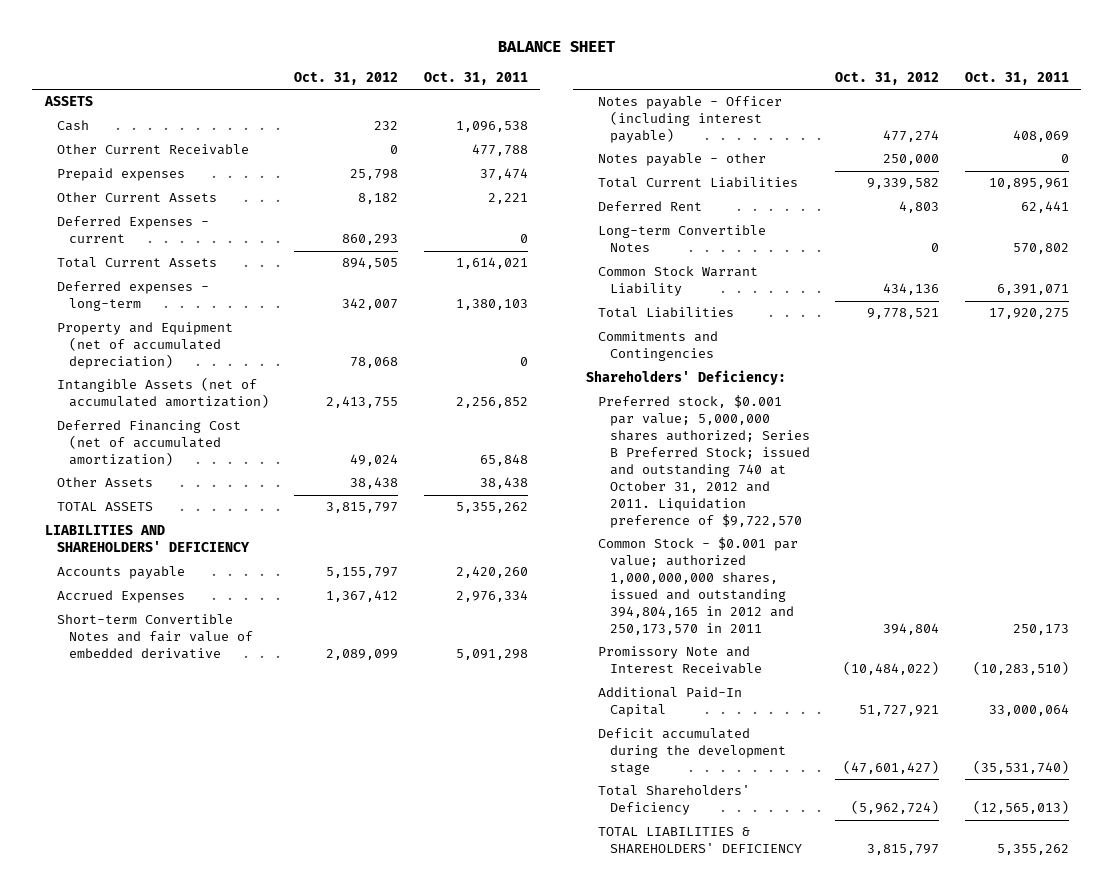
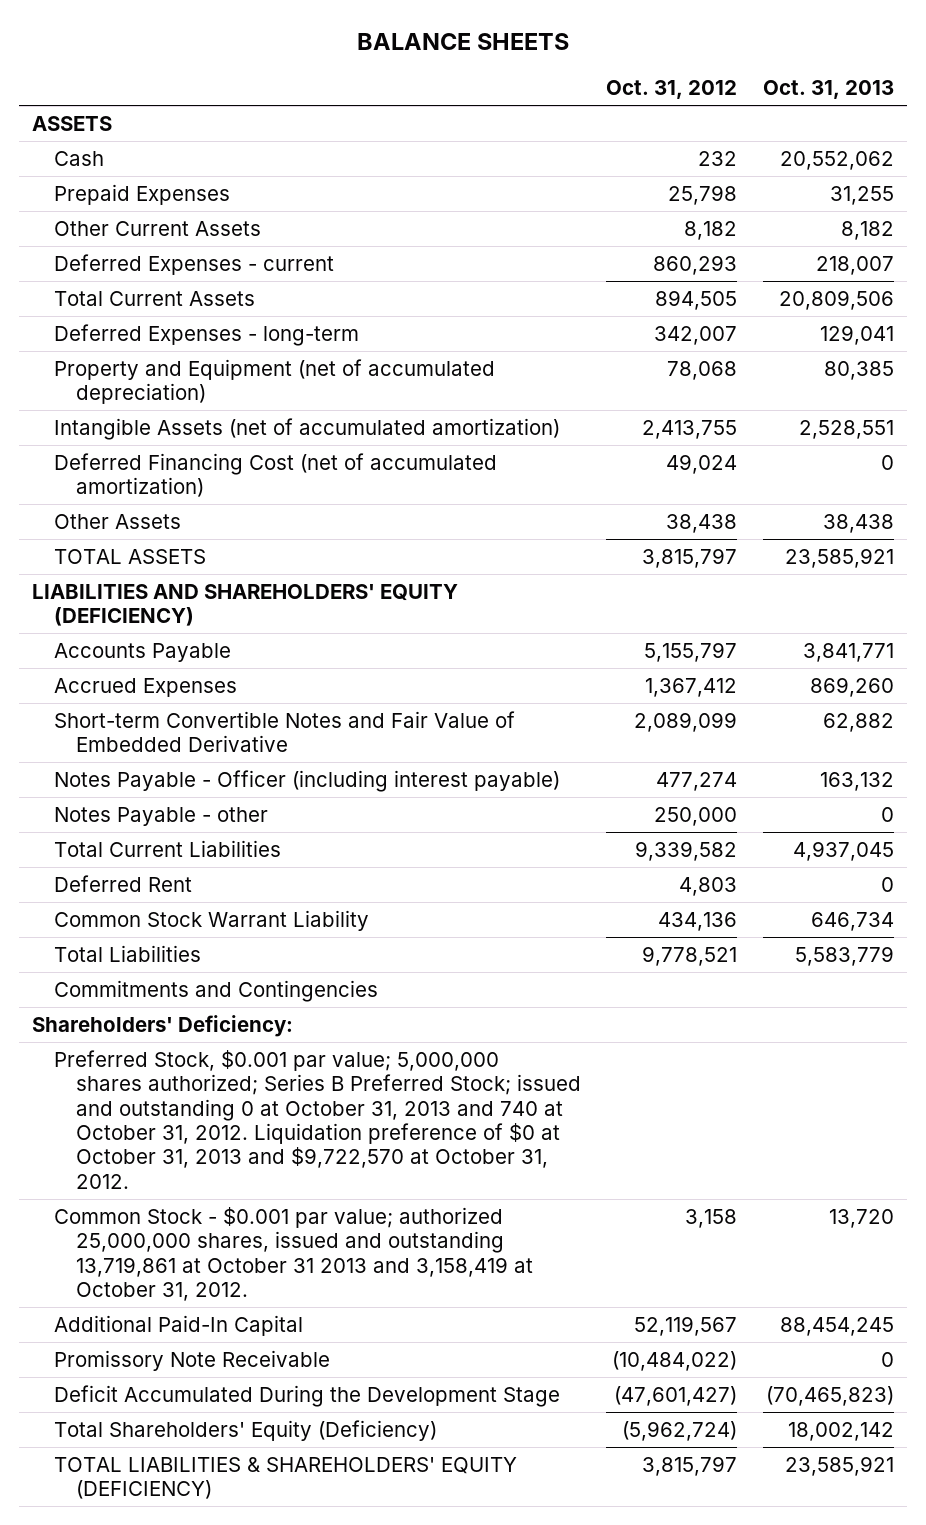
- BALANCE SHEET
+ BALANCE SHEETS
- | Oct. 31, 2012 | Oct. 31, 2011
+ | Oct. 31, 2012 | Oct. 31, 2013
- Other Current Receivable | 0 | 477,788
- Prepaid expenses | 25,798 | 37,474
+ Prepaid Expenses | 25,798 | 31,255
- Deferred expenses - long-term | 342,007 | 1,380,103
+ Deferred Expenses - long-term | 342,007 | 129,041
- LIABILITIES AND SHAREHOLDERS' DEFICIENCY
- Accounts payable | 5,155,797 | 2,420,260
+ LIABILITIES AND SHAREHOLDERS' EQUITY (DEFICIENCY)
+ Accounts Payable | 5,155,797 | 3,841,771
- Short-term Convertible Notes and fair value of embedded derivative | 2,089,099 | 5,091,298
- Notes payable - Officer (including interest payable) | 477,274 | 408,069
- Notes payable - other | 250,000 | 0
+ Short-term Convertible Notes and Fair Value of Embedded Derivative | 2,089,099 | 62,882
+ Notes Payable - Officer (including interest payable) | 477,274 | 163,132
+ Notes Payable - other | 250,000 | 0
- Long-term Convertible Notes | 0 | 570,802
- Preferred stock, $0.001 par value; 5,000,000 shares authorized; Series B Preferred Stock; issued and outstanding 740 at October 31, 2012 and 2011. Liquidation preference of $9,722,570
- Common Stock - $0.001 par value; authorized 1,000,000,000 shares, issued and outstanding 394,804,165 in 2012 and 250,173,570 in 2011 | 394,804 | 250,173
- Promissory Note and Interest Receivable | (10,484,022) | (10,283,510)
- Additional Paid-In Capital | 51,727,921 | 33,000,064
- Deficit accumulated during the development stage | (47,601,427) | (35,531,740)
- Total Shareholders' Deficiency | (5,962,724) | (12,565,013)
- TOTAL LIABILITIES & SHAREHOLDERS' DEFICIENCY | 3,815,797 | 5,355,262
+ Preferred Stock, $0.001 par value; 5,000,000 shares authorized; Series B Preferred Stock; issued and outstanding 0 at October 31, 2013 and 740 at October 31, 2012. Liquidation preference of $0 at October 31, 2013 and $9,722,570 at October 31, 2012.
+ Common Stock - $0.001 par value; authorized 25,000,000 shares, issued and outstanding 13,719,861 at October 31 2013 and 3,158,419 at October 31, 2012. | 3,158 | 13,720
+ Additional Paid-In Capital | 52,119,567 | 88,454,245
+ Promissory Note Receivable | (10,484,022) | 0
+ Deficit Accumulated During the Development Stage | (47,601,427) | (70,465,823)
+ Total Shareholders' Equity (Deficiency) | (5,962,724) | 18,002,142
+ TOTAL LIABILITIES & SHAREHOLDERS' EQUITY (DEFICIENCY) | 3,815,797 | 23,585,921

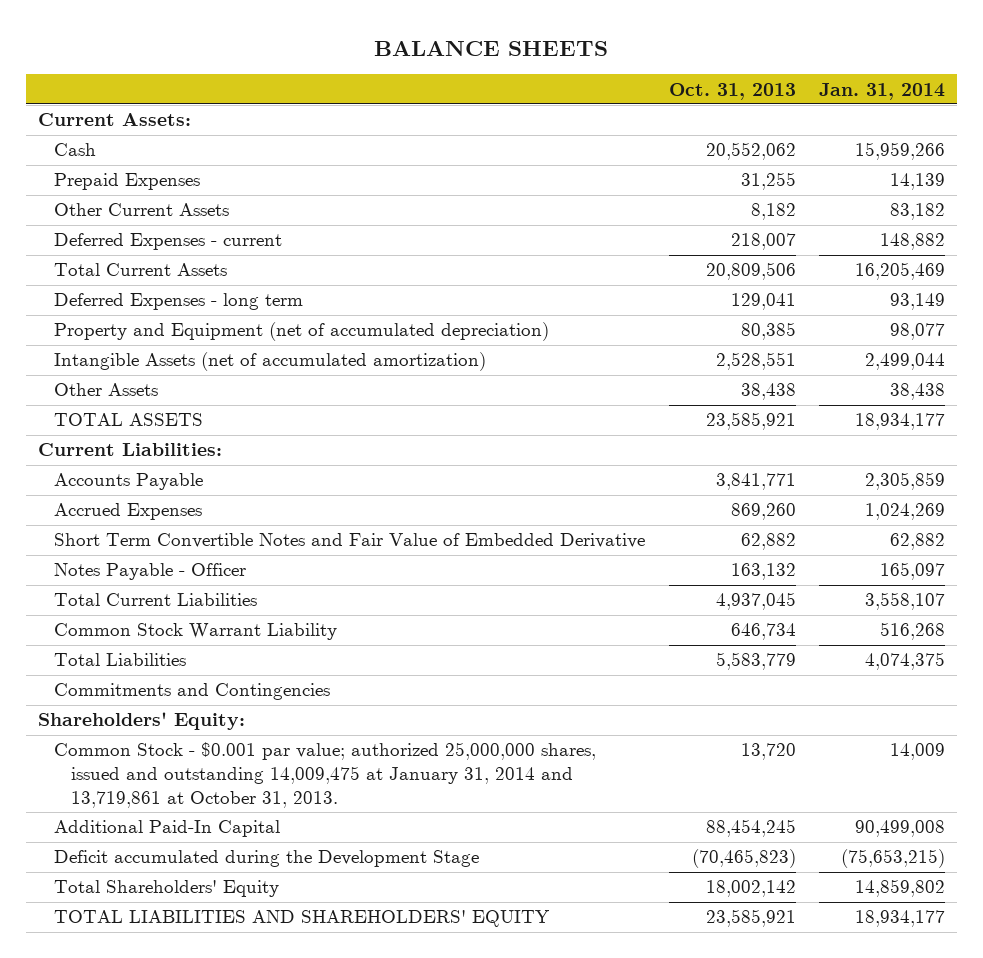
- | Oct. 31, 2012 | Oct. 31, 2013
+ | Oct. 31, 2013 | Jan. 31, 2014
- ASSETS
+ Current Assets:
- Deferred Expenses - long-term | 342,007 | 129,041
+ Deferred Expenses - long term | 129,041 | 93,149
- Deferred Financing Cost (net of accumulated amortization) | 49,024 | 0
- LIABILITIES AND SHAREHOLDERS' EQUITY (DEFICIENCY)
+ Current Liabilities:
- Short-term Convertible Notes and Fair Value of Embedded Derivative | 2,089,099 | 62,882
- Notes Payable - Officer (including interest payable) | 477,274 | 163,132
- Notes Payable - other | 250,000 | 0
+ Short Term Convertible Notes and Fair Value of Embedded Derivative | 62,882 | 62,882
+ Notes Payable - Officer | 163,132 | 165,097
- Deferred Rent | 4,803 | 0
- Shareholders' Deficiency:
- Preferred Stock, $0.001 par value; 5,000,000 shares authorized; Series B Preferred Stock; issued and outstanding 0 at October 31, 2013 and 740 at October 31, 2012. Liquidation preference of $0 at October 31, 2013 and $9,722,570 at October 31, 2012.
- Common Stock - $0.001 par value; authorized 25,000,000 shares, issued and outstanding 13,719,861 at October 31 2013 and 3,158,419 at October 31, 2012. | 3,158 | 13,720
+ Shareholders' Equity:
+ Common Stock - $0.001 par value; authorized 25,000,000 shares, issued and outstanding 14,009,475 at January 31, 2014 and 13,719,861 at October 31, 2013. | 13,720 | 14,009
- Promissory Note Receivable | (10,484,022) | 0
- Deficit Accumulated During the Development Stage | (47,601,427) | (70,465,823)
- Total Shareholders' Equity (Deficiency) | (5,962,724) | 18,002,142
- TOTAL LIABILITIES & SHAREHOLDERS' EQUITY (DEFICIENCY) | 3,815,797 | 23,585,921
+ Deficit accumulated during the Development Stage | (70,465,823) | (75,653,215)
+ Total Shareholders' Equity | 18,002,142 | 14,859,802
+ TOTAL LIABILITIES AND SHAREHOLDERS' EQUITY | 23,585,921 | 18,934,177

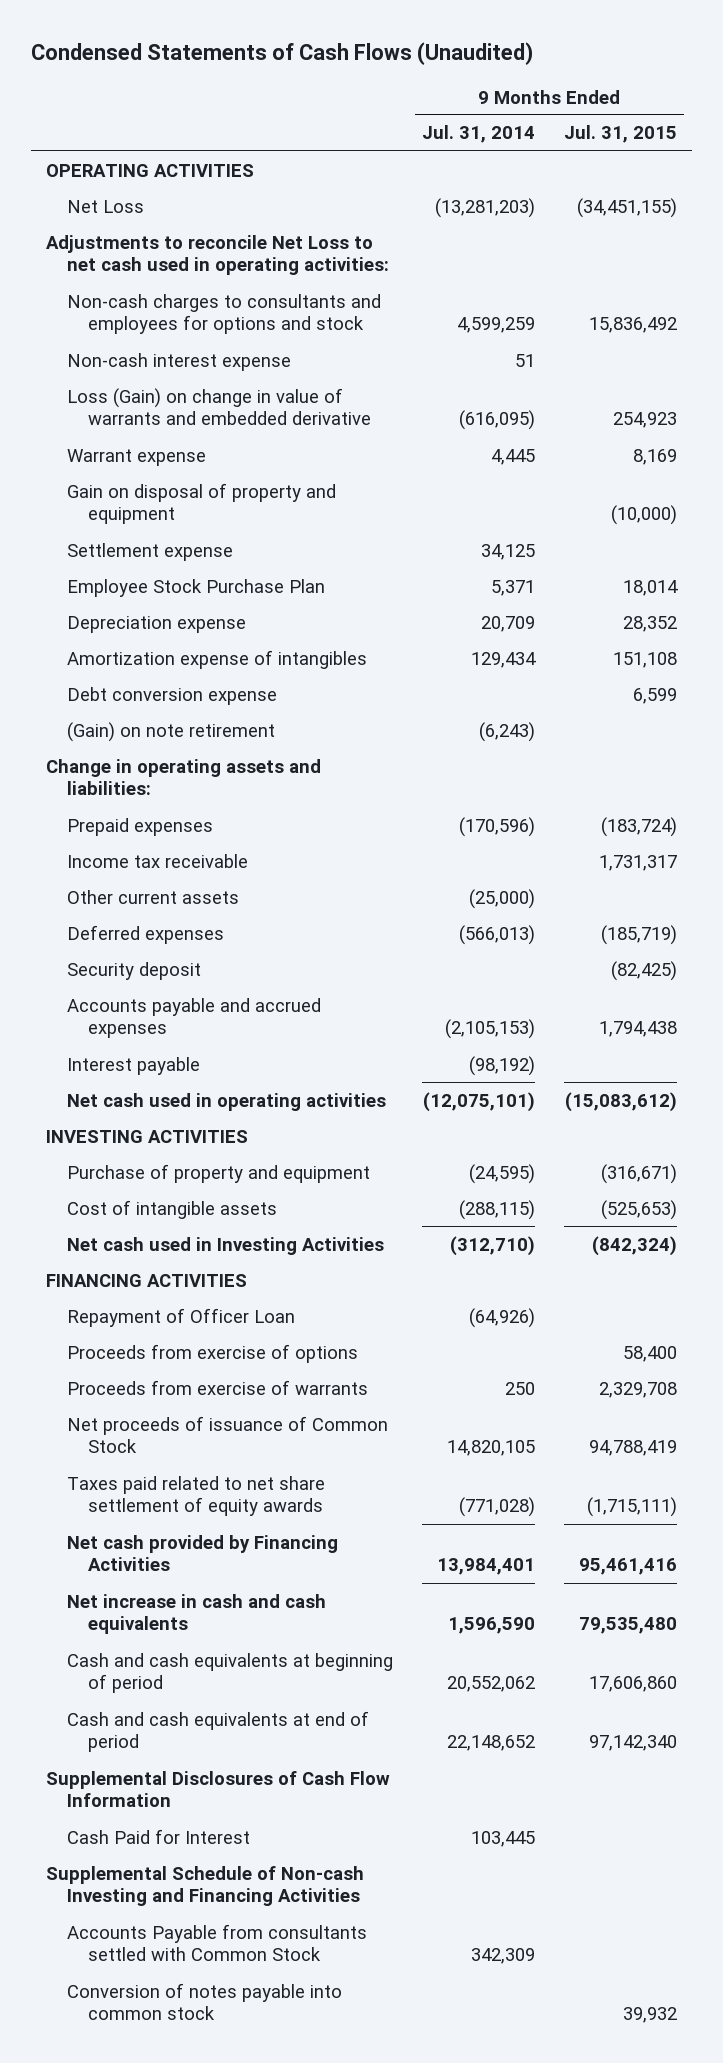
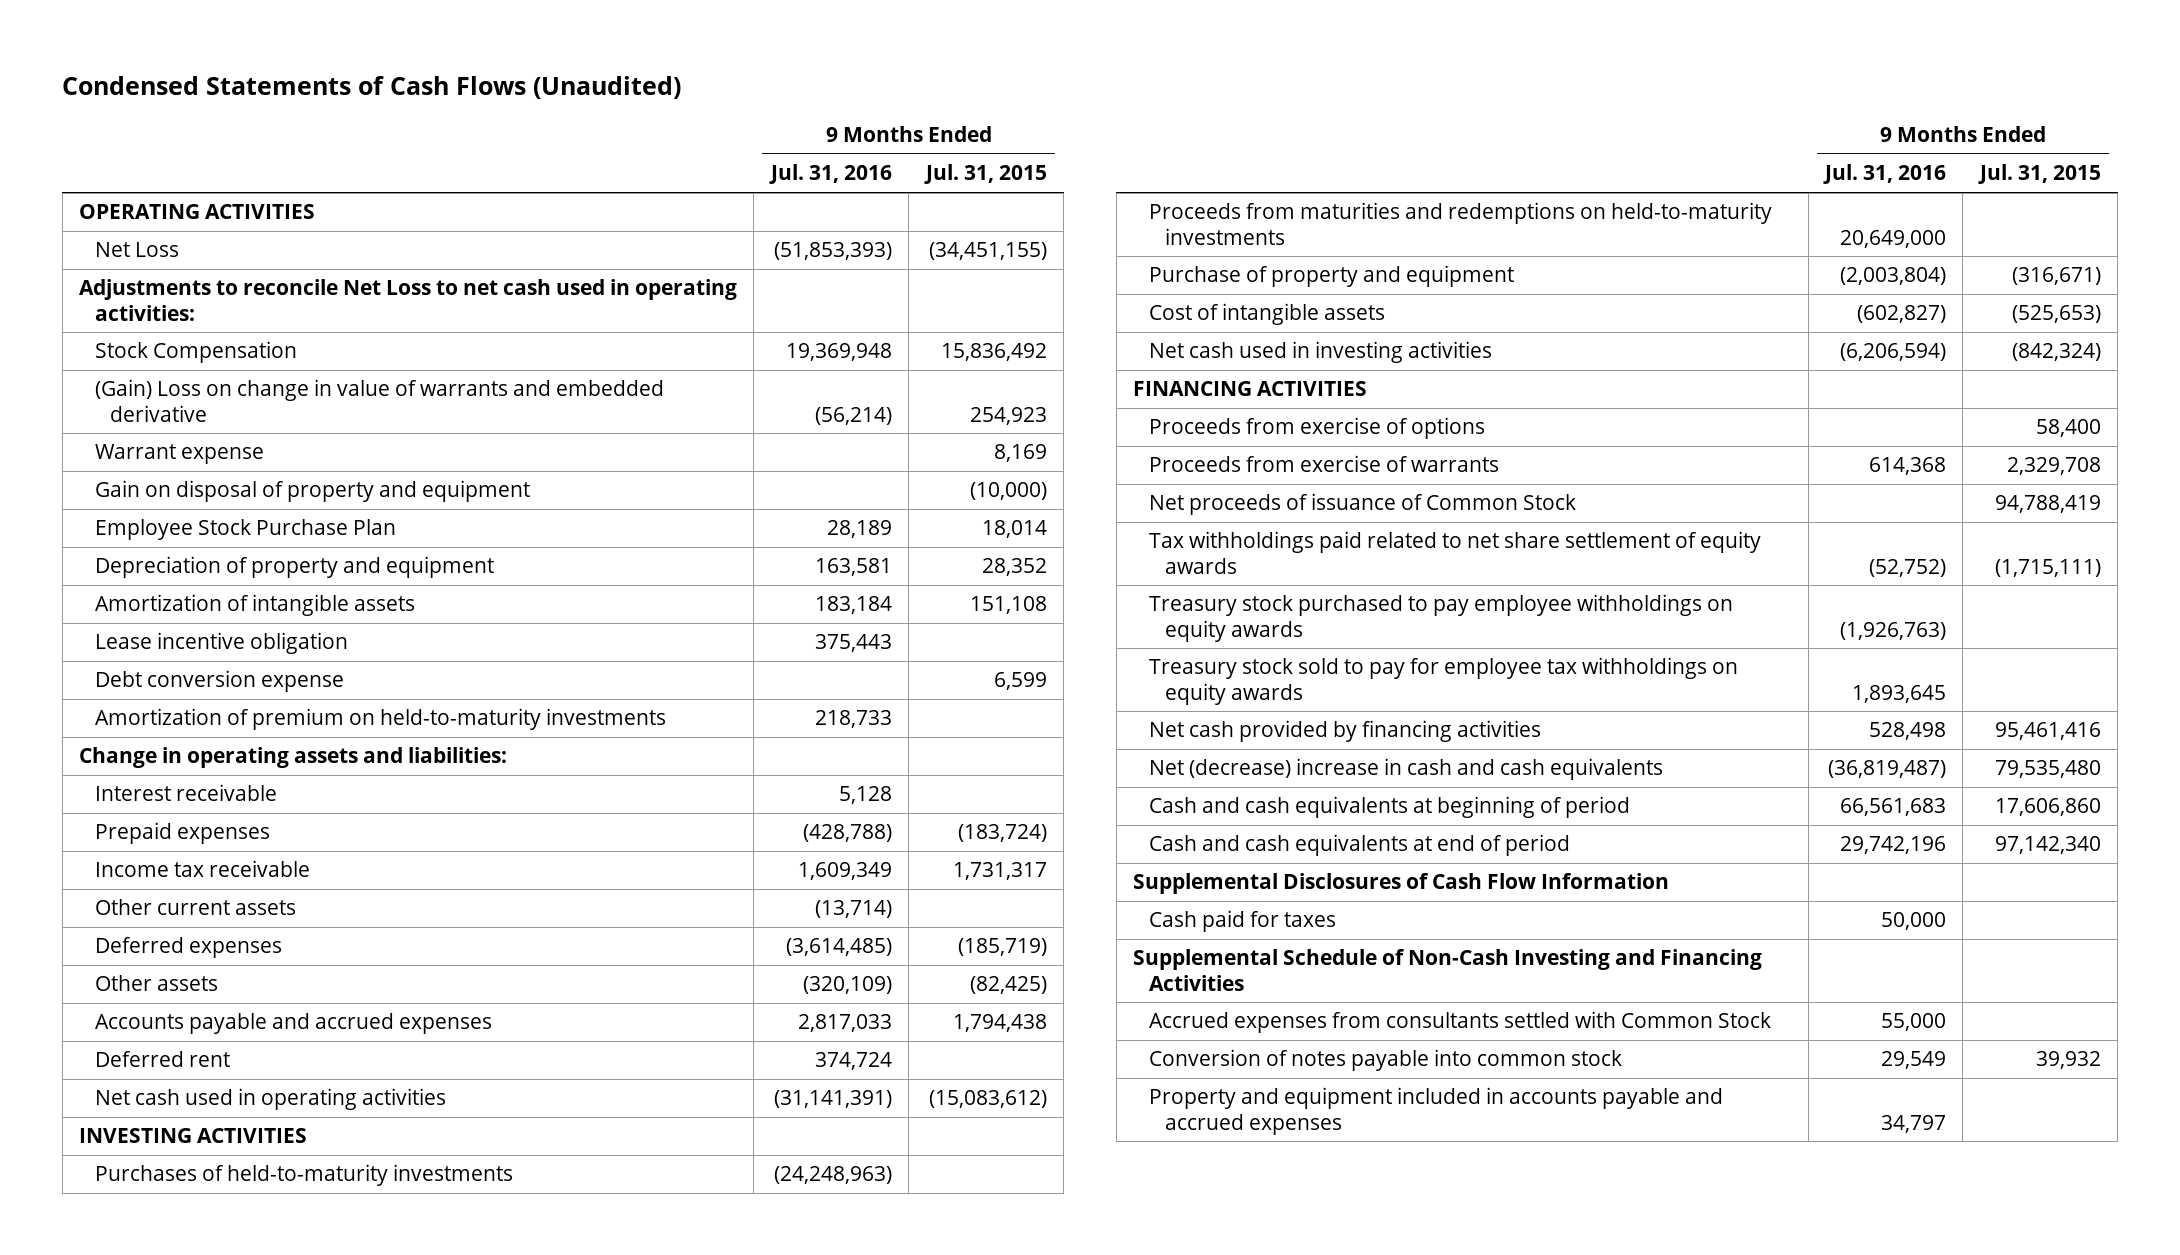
- | 9 Months Ended Jul. 31, 2014 | 9 Months Ended Jul. 31, 2015
+ | 9 Months Ended Jul. 31, 2016 | 9 Months Ended Jul. 31, 2015
- Non-cash charges to consultants and employees for options and stock | 4,599,259 | 15,836,492
- Non-cash interest expense | 51 |
- Loss (Gain) on change in value of warrants and embedded derivative | (616,095) | 254,923
+ Stock Compensation | 19,369,948 | 15,836,492
+ (Gain) Loss on change in value of warrants and embedded derivative | (56,214) | 254,923
- Settlement expense | 34,125 |
- Depreciation expense | 20,709 | 28,352
- Amortization expense of intangibles | 129,434 | 151,108
+ Depreciation of property and equipment | 163,581 | 28,352
+ Amortization of intangible assets | 183,184 | 151,108
+ Lease incentive obligation | 375,443 |
- (Gain) on note retirement | (6,243) |
+ Amortization of premium on held-to-maturity investments | 218,733 |
+ Interest receivable | 5,128 |
- Security deposit | | (82,425)
+ Other assets | (320,109) | (82,425)
- Interest payable | (98,192) |
+ Deferred rent | 374,724 |
+ Purchases of held-to-maturity investments | (24,248,963) |
+ Proceeds from maturities and redemptions on held-to-maturity investments | 20,649,000 |
- Net cash used in Investing Activities | (312,710) | (842,324)
+ Net cash used in investing activities | (6,206,594) | (842,324)
- Repayment of Officer Loan | (64,926) |
- Taxes paid related to net share settlement of equity awards | (771,028) | (1,715,111)
- Net cash provided by Financing Activities | 13,984,401 | 95,461,416
- Net increase in cash and cash equivalents | 1,596,590 | 79,535,480
+ Tax withholdings paid related to net share settlement of equity awards | (52,752) | (1,715,111)
+ Treasury stock purchased to pay employee withholdings on equity awards | (1,926,763) |
+ Treasury stock sold to pay for employee tax withholdings on equity awards | 1,893,645 |
+ Net cash provided by financing activities | 528,498 | 95,461,416
+ Net (decrease) increase in cash and cash equivalents | (36,819,487) | 79,535,480
- Cash Paid for Interest | 103,445 |
- Supplemental Schedule of Non-cash Investing and Financing Activities
- Accounts Payable from consultants settled with Common Stock | 342,309 |
+ Cash paid for taxes | 50,000 |
+ Supplemental Schedule of Non-Cash Investing and Financing Activities
+ Accrued expenses from consultants settled with Common Stock | 55,000 |
+ Property and equipment included in accounts payable and accrued expenses | 34,797 |

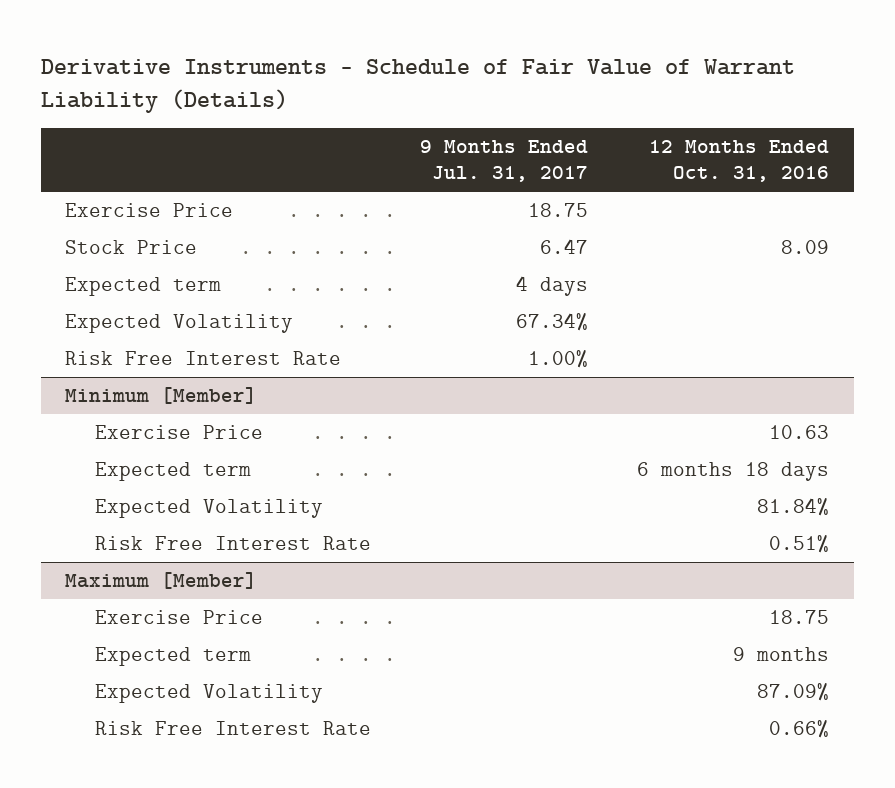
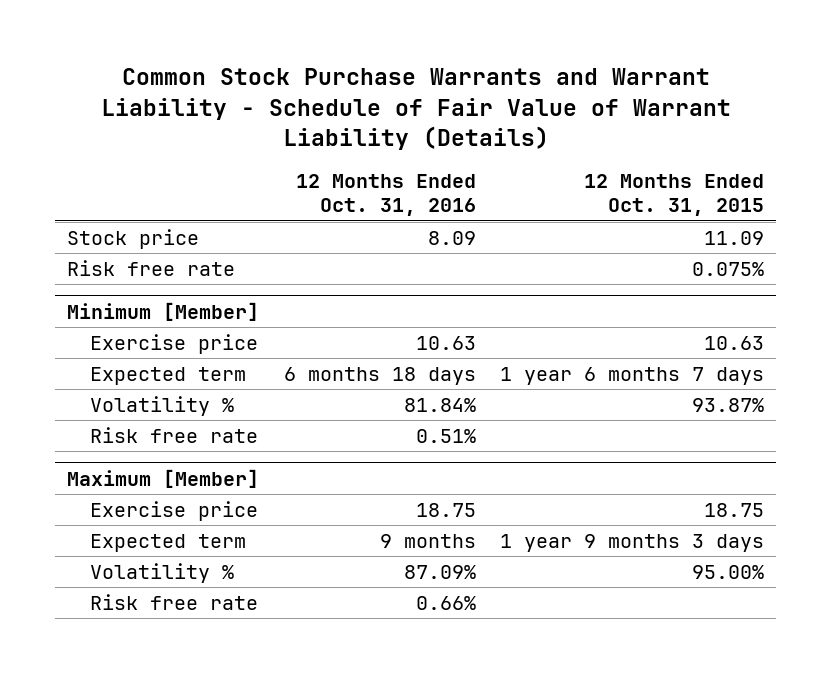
- Derivative Instruments - Schedule of Fair Value of Warrant Liability (Details)
+ Common Stock Purchase Warrants and Warrant Liability - Schedule of Fair Value of Warrant Liability (Details)
- | 9 Months Ended Jul. 31, 2017 | 12 Months Ended Oct. 31, 2016
+ | 12 Months Ended Oct. 31, 2016 | 12 Months Ended Oct. 31, 2015
- Exercise Price | 18.75 |
- Stock Price | 6.47 | 8.09
- Expected term | 4 days |
- Expected Volatility | 67.34% |
- Risk Free Interest Rate | 1.00% |
+ Stock price | 8.09 | 11.09
+ Risk free rate | | 0.075%
@ Minimum [Member]
- Exercise Price | | 10.63
+ Exercise price | 10.63 | 10.63
- Expected Volatility | | 81.84%
- Risk Free Interest Rate | | 0.51%
+ Volatility % | 81.84% | 93.87%
+ Risk free rate | 0.51% |
@ Maximum [Member]
- Exercise Price | | 18.75
+ Exercise price | 18.75 | 18.75
- Expected Volatility | | 87.09%
- Risk Free Interest Rate | | 0.66%
+ Volatility % | 87.09% | 95.00%
+ Risk free rate | 0.66% |

